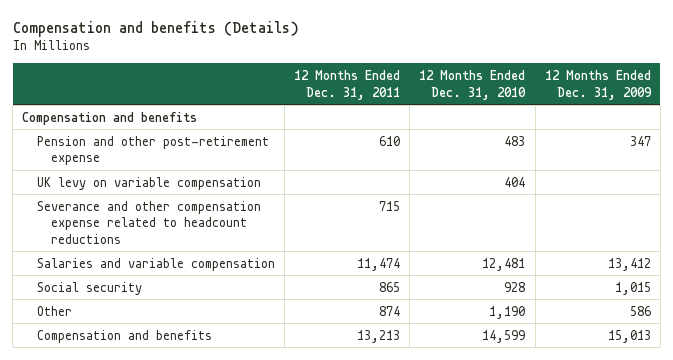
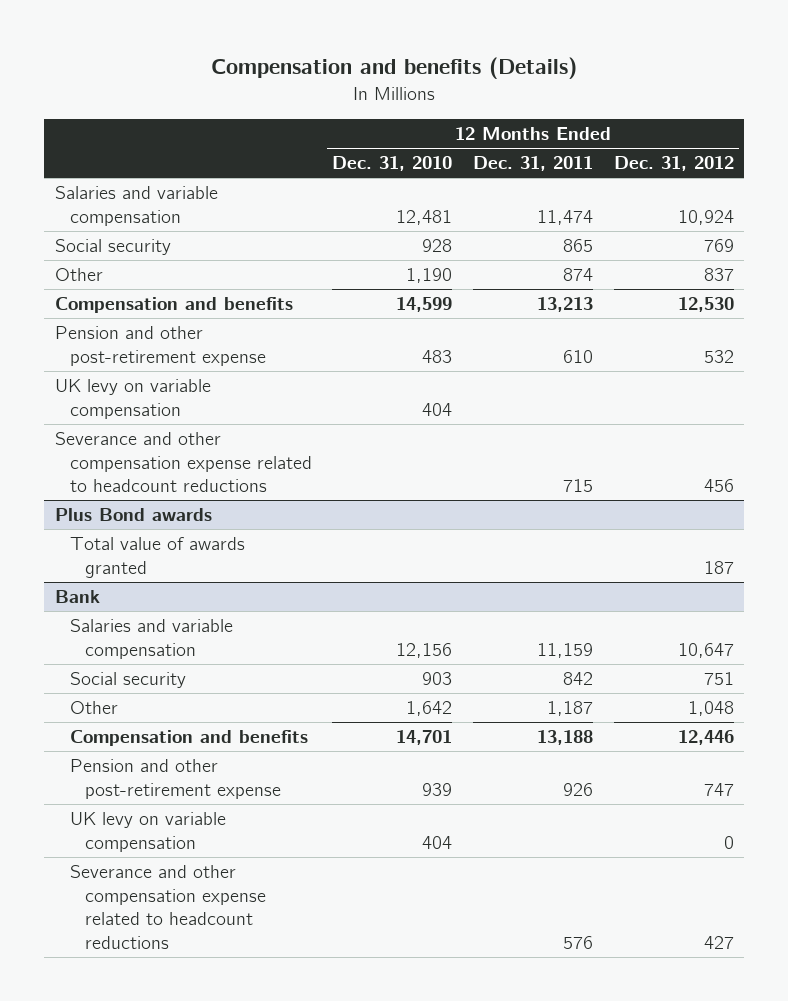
- | 12 Months Ended Dec. 31, 2011 | 12 Months Ended Dec. 31, 2010 | 12 Months Ended Dec. 31, 2009
+ | 12 Months Ended Dec. 31, 2010 | 12 Months Ended Dec. 31, 2011 | 12 Months Ended Dec. 31, 2012
- Compensation and benefits
moved down: Pension and other post-retirement expense | 483 | 610 | 532
moved down: UK levy on variable compensation | 404 | |
moved down: Severance and other compensation expense related to headcount reductions | | 715 | 456
+ Plus Bond awards
+ Total value of awards granted | | | 187
+ Bank
+ Salaries and variable compensation | 12,156 | 11,159 | 10,647
+ Social security | 903 | 842 | 751
+ Other | 1,642 | 1,187 | 1,048
+ Compensation and benefits | 14,701 | 13,188 | 12,446
+ Pension and other post-retirement expense | 939 | 926 | 747
+ UK levy on variable compensation | 404 | | 0
+ Severance and other compensation expense related to headcount reductions | | 576 | 427

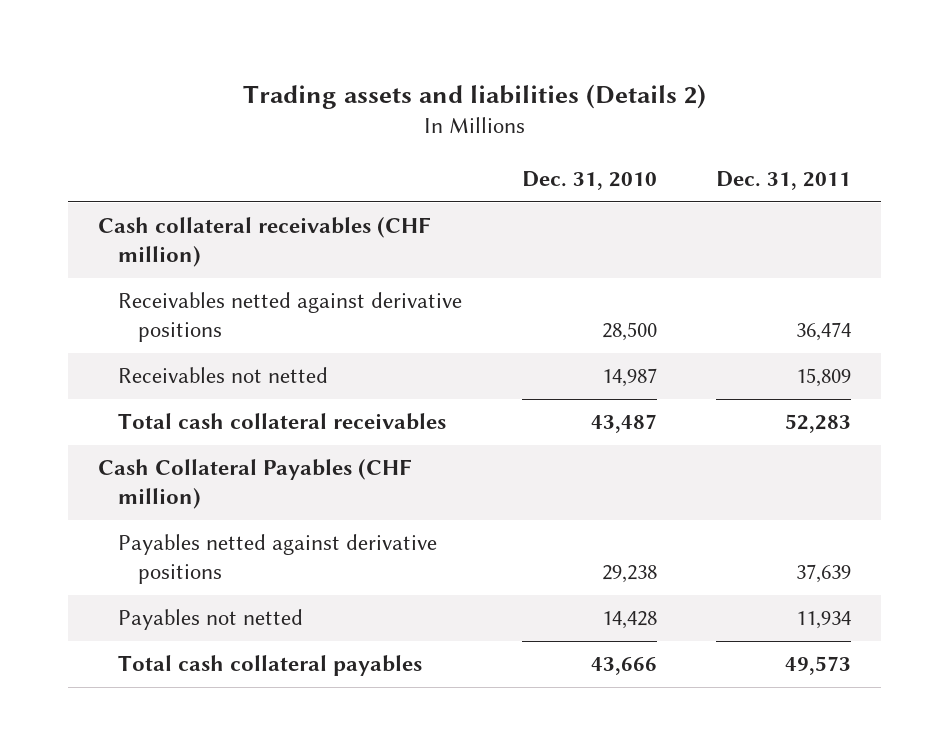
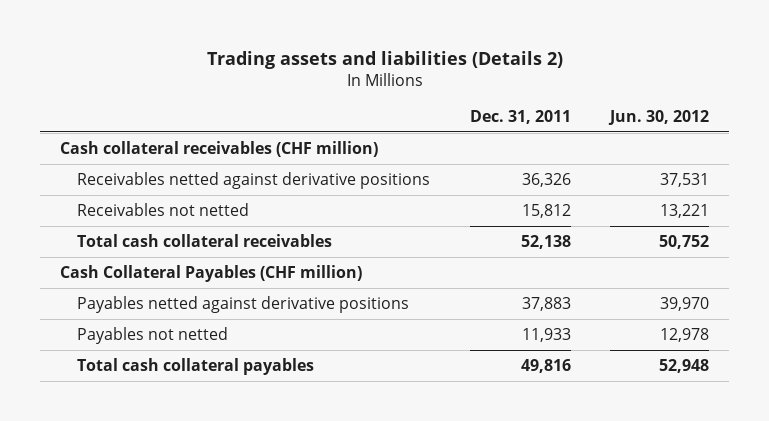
- | Dec. 31, 2010 | Dec. 31, 2011
+ | Dec. 31, 2011 | Jun. 30, 2012
- Receivables netted against derivative positions | 28,500 | 36,474
- Receivables not netted | 14,987 | 15,809
- Total cash collateral receivables | 43,487 | 52,283
+ Receivables netted against derivative positions | 36,326 | 37,531
+ Receivables not netted | 15,812 | 13,221
+ Total cash collateral receivables | 52,138 | 50,752
- Payables netted against derivative positions | 29,238 | 37,639
- Payables not netted | 14,428 | 11,934
- Total cash collateral payables | 43,666 | 49,573
+ Payables netted against derivative positions | 37,883 | 39,970
+ Payables not netted | 11,933 | 12,978
+ Total cash collateral payables | 49,816 | 52,948

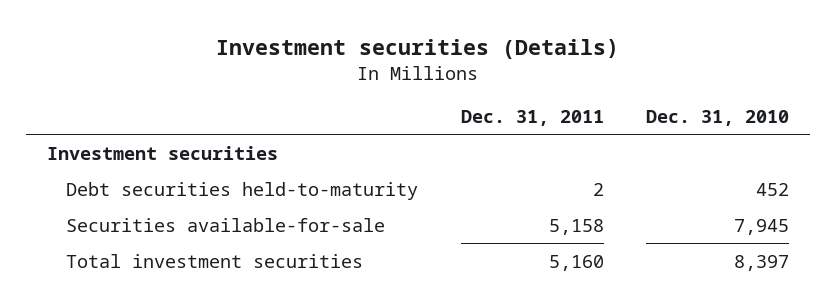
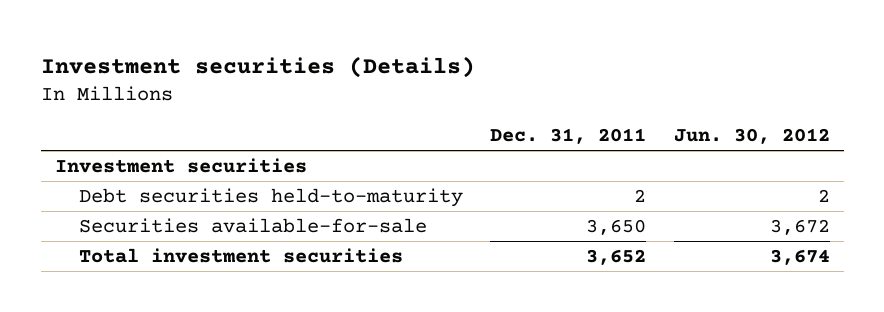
- | Dec. 31, 2011 | Dec. 31, 2010
+ | Dec. 31, 2011 | Jun. 30, 2012
- Securities available-for-sale | 5,158 | 7,945
- Total investment securities | 5,160 | 8,397
+ Securities available-for-sale | 3,650 | 3,672
+ Total investment securities | 3,652 | 3,674

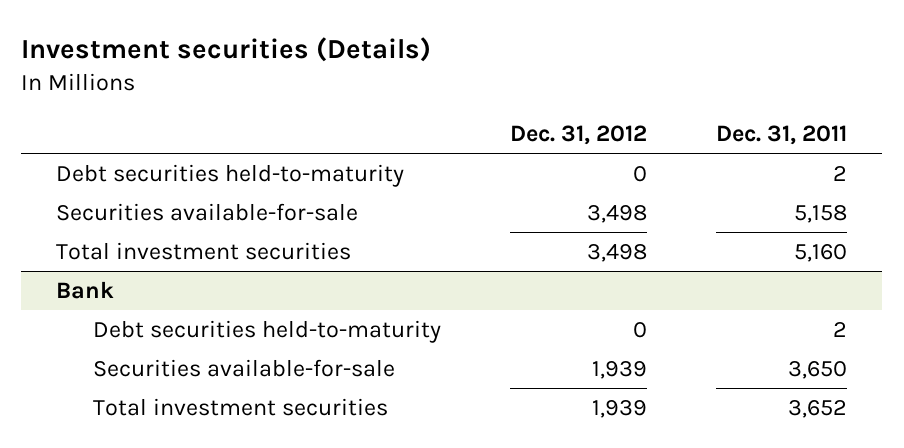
- | Dec. 31, 2011 | Jun. 30, 2012
+ | Dec. 31, 2012 | Dec. 31, 2011
- Investment securities
+ Securities available-for-sale | 3,498 | 5,158
+ Total investment securities | 3,498 | 5,160
+ Bank
+ Debt securities held-to-maturity | 0 | 2

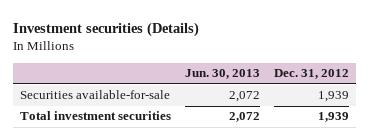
- | Dec. 31, 2012 | Dec. 31, 2011
+ | Jun. 30, 2013 | Dec. 31, 2012
- Debt securities held-to-maturity | 0 | 2
- Securities available-for-sale | 3,498 | 5,158
- Total investment securities | 3,498 | 5,160
- Bank
- Debt securities held-to-maturity | 0 | 2

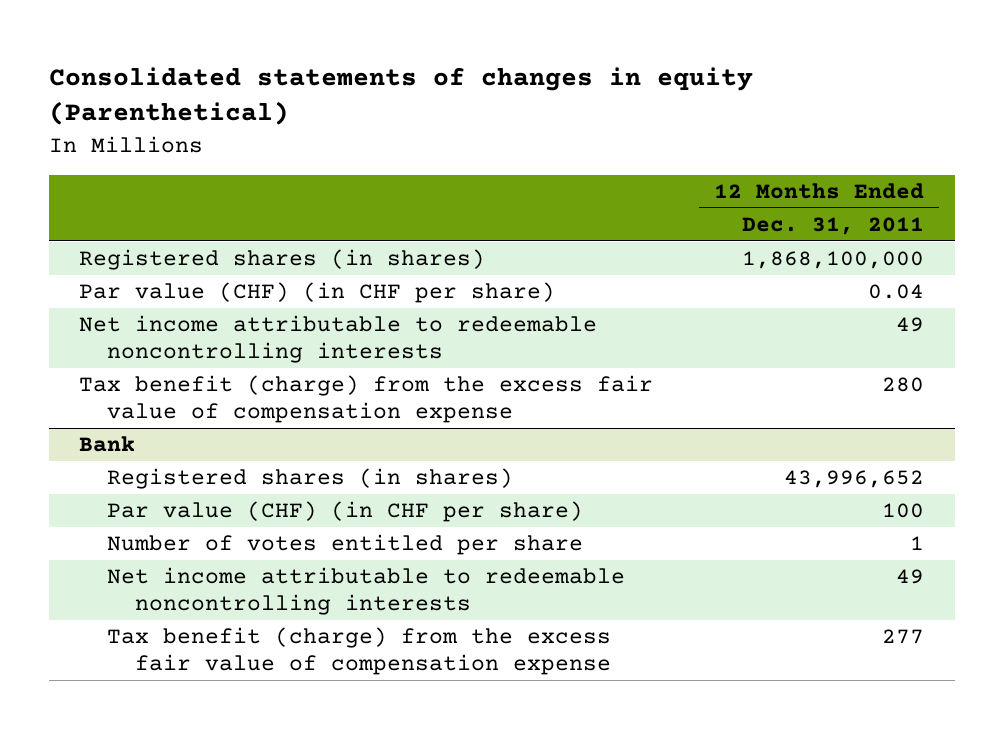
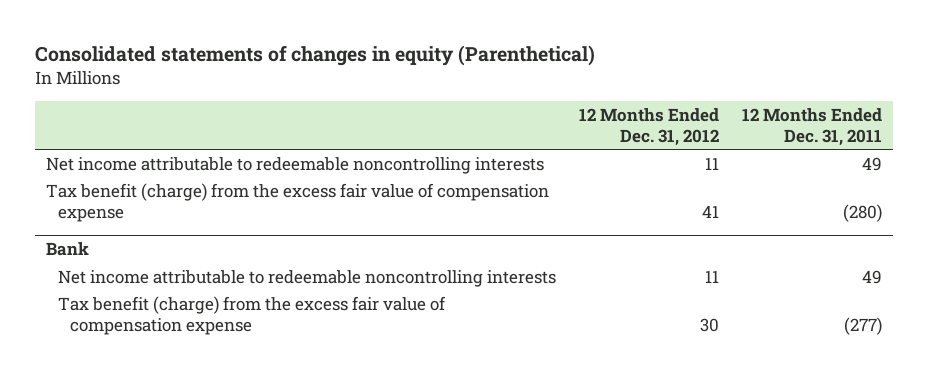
- | 12 Months Ended Dec. 31, 2011
+ | 12 Months Ended Dec. 31, 2012 | 12 Months Ended Dec. 31, 2011
- Registered shares (in shares) | 1,868,100,000
- Par value (CHF) (in CHF per share) | 0.04
- Tax benefit (charge) from the excess fair value of compensation expense | 280
+ Tax benefit (charge) from the excess fair value of compensation expense | 41 | (280)
@ Bank
- Registered shares (in shares) | 43,996,652
- Par value (CHF) (in CHF per share) | 100
- Number of votes entitled per share | 1
- Tax benefit (charge) from the excess fair value of compensation expense | 277
+ Tax benefit (charge) from the excess fair value of compensation expense | 30 | (277)

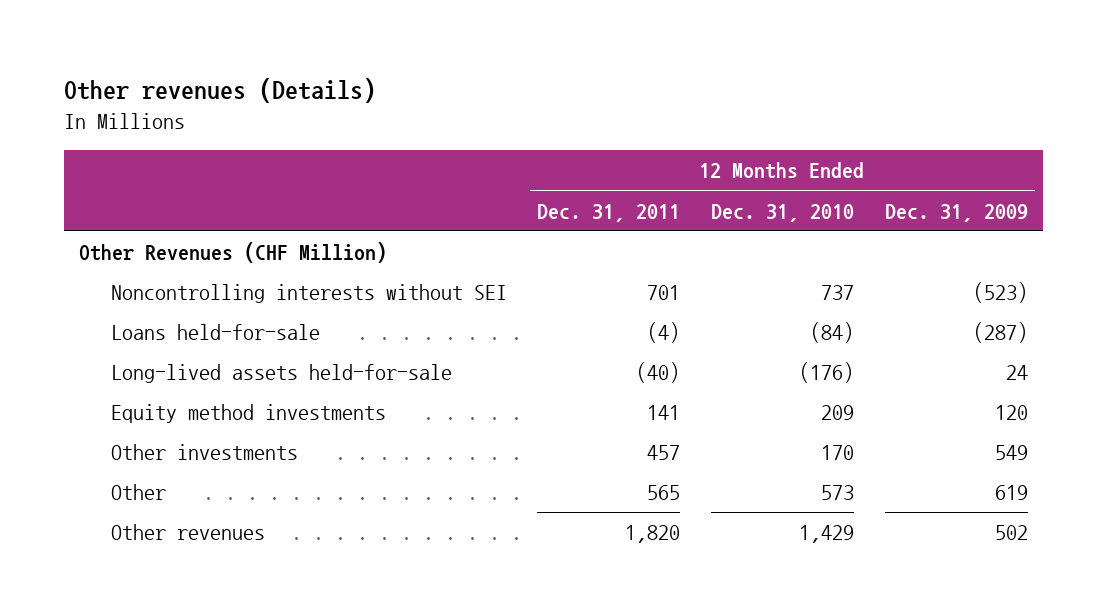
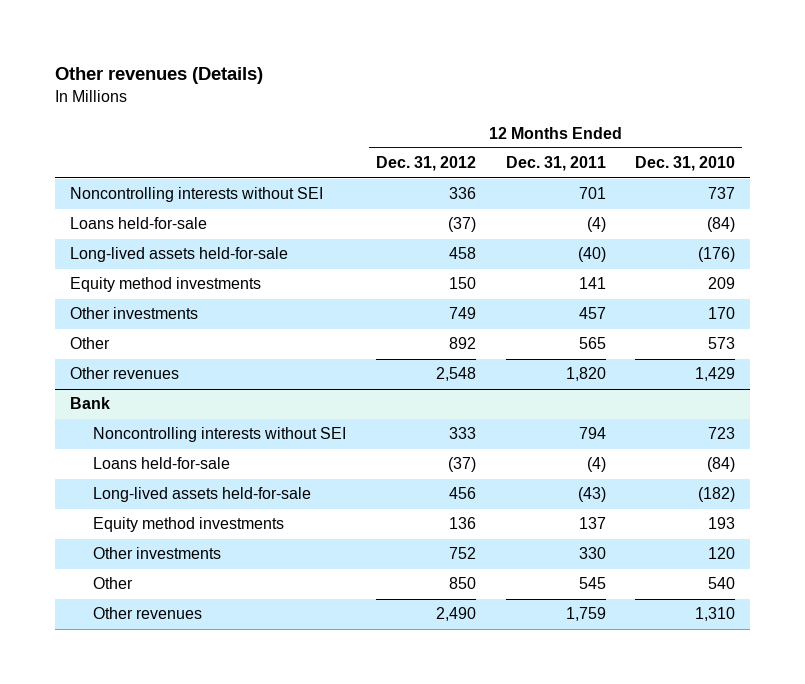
- | 12 Months Ended Dec. 31, 2011 | 12 Months Ended Dec. 31, 2010 | 12 Months Ended Dec. 31, 2009
+ | 12 Months Ended Dec. 31, 2012 | 12 Months Ended Dec. 31, 2011 | 12 Months Ended Dec. 31, 2010
- Other Revenues (CHF Million)
+ Bank
+ Noncontrolling interests without SEI | 333 | 794 | 723
+ Loans held-for-sale | (37) | (4) | (84)
+ Long-lived assets held-for-sale | 456 | (43) | (182)
+ Equity method investments | 136 | 137 | 193
+ Other investments | 752 | 330 | 120
+ Other | 850 | 545 | 540
+ Other revenues | 2,490 | 1,759 | 1,310

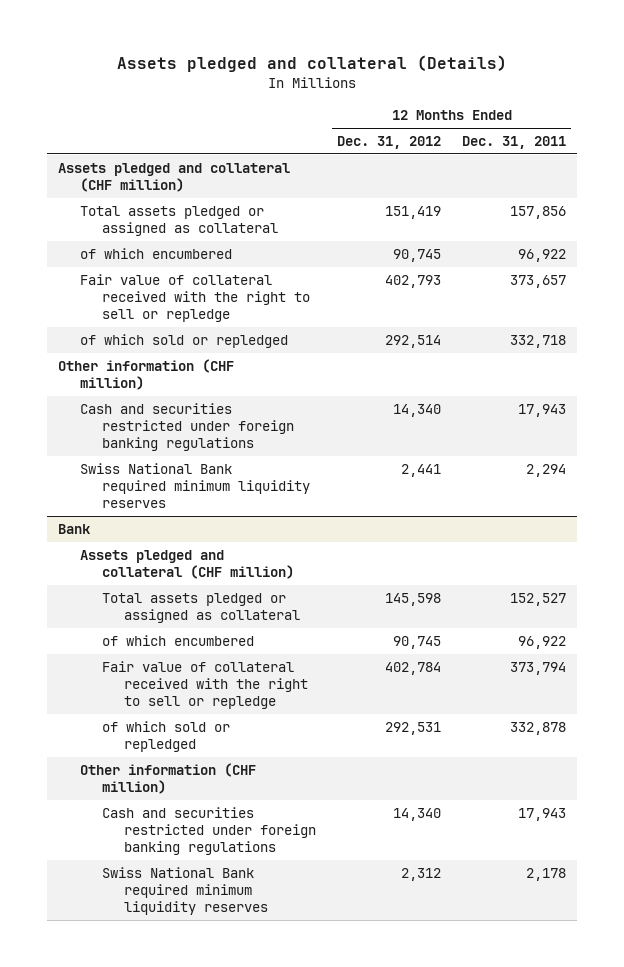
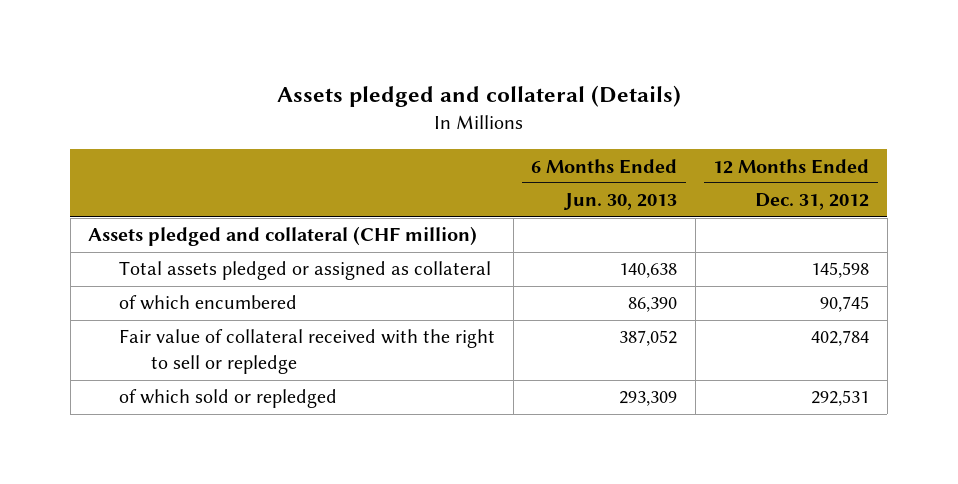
- | 12 Months Ended Dec. 31, 2012 | 12 Months Ended Dec. 31, 2011
+ | 6 Months Ended Jun. 30, 2013 | 12 Months Ended Dec. 31, 2012
- Total assets pledged or assigned as collateral | 151,419 | 157,856
- of which encumbered | 90,745 | 96,922
- Fair value of collateral received with the right to sell or repledge | 402,793 | 373,657
- of which sold or repledged | 292,514 | 332,718
- Other information (CHF million)
- Cash and securities restricted under foreign banking regulations | 14,340 | 17,943
- Swiss National Bank required minimum liquidity reserves | 2,441 | 2,294
- Bank
- Assets pledged and collateral (CHF million)
- Other information (CHF million)
- Cash and securities restricted under foreign banking regulations | 14,340 | 17,943
- Swiss National Bank required minimum liquidity reserves | 2,312 | 2,178

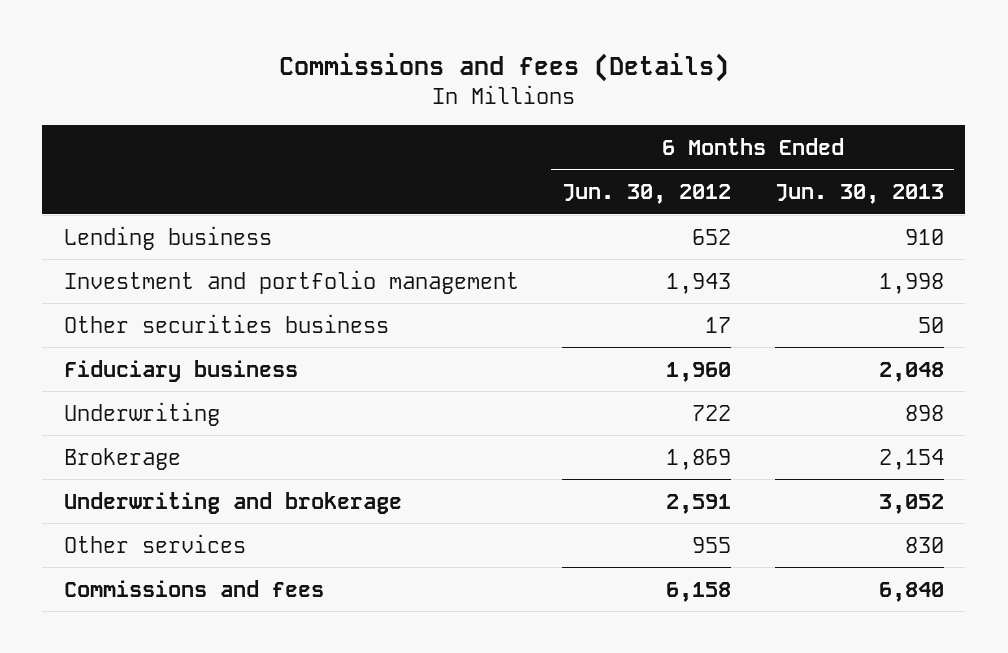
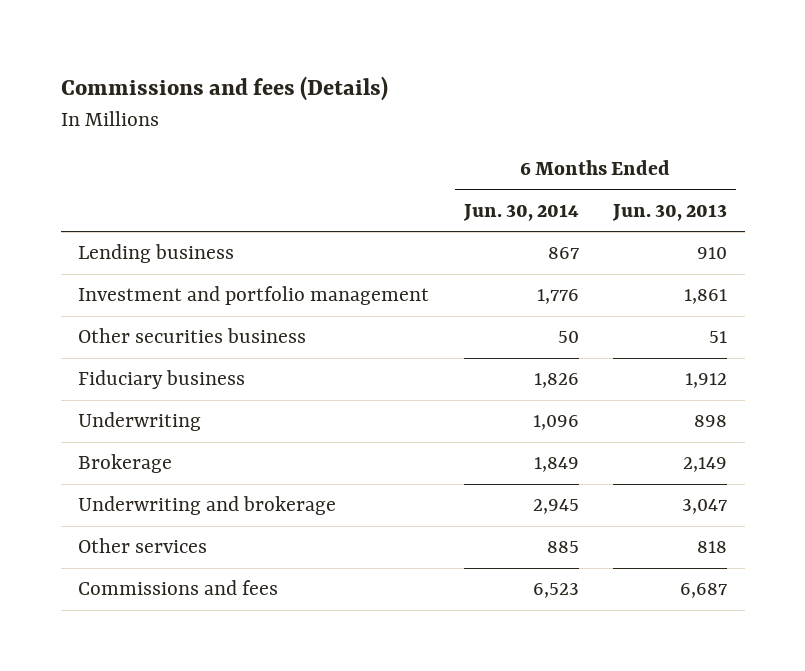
- | 6 Months Ended Jun. 30, 2012 | 6 Months Ended Jun. 30, 2013
+ | 6 Months Ended Jun. 30, 2014 | 6 Months Ended Jun. 30, 2013
- Investment and portfolio management | 1,943 | 1,998
- Other securities business | 17 | 50
- Fiduciary business | 1,960 | 2,048
+ Investment and portfolio management | 1,776 | 1,861
+ Other securities business | 50 | 51
+ Fiduciary business | 1,826 | 1,912
- Brokerage | 1,869 | 2,154
- Underwriting and brokerage | 2,591 | 3,052
- Other services | 955 | 830
- Commissions and fees | 6,158 | 6,840
+ Brokerage | 1,849 | 2,149
+ Underwriting and brokerage | 2,945 | 3,047
+ Other services | 885 | 818
+ Commissions and fees | 6,523 | 6,687

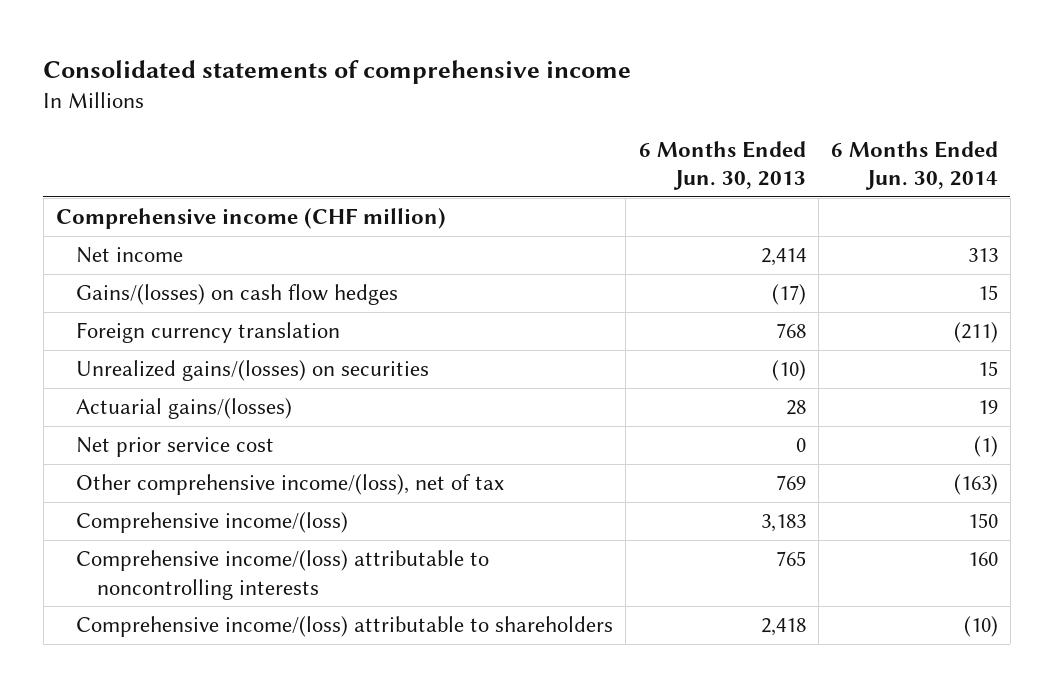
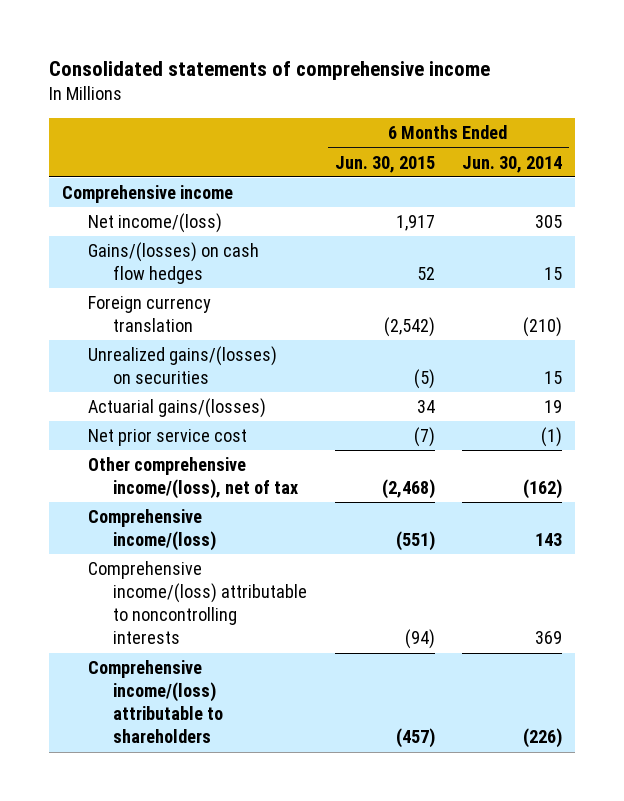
- | 6 Months Ended Jun. 30, 2013 | 6 Months Ended Jun. 30, 2014
+ | 6 Months Ended Jun. 30, 2015 | 6 Months Ended Jun. 30, 2014
- Comprehensive income (CHF million)
- Net income | 2,414 | 313
+ Comprehensive income
+ Net income/(loss) | 1,917 | 305
- Foreign currency translation | 768 | (211)
+ Foreign currency translation | (2,542) | (210)
- Other comprehensive income/(loss), net of tax | 769 | (163)
- Comprehensive income/(loss) | 3,183 | 150
- Comprehensive income/(loss) attributable to noncontrolling interests | 765 | 160
- Comprehensive income/(loss) attributable to shareholders | 2,418 | (10)
+ Other comprehensive income/(loss), net of tax | (2,468) | (162)
+ Comprehensive income/(loss) | (551) | 143
+ Comprehensive income/(loss) attributable to noncontrolling interests | (94) | 369
+ Comprehensive income/(loss) attributable to shareholders | (457) | (226)

